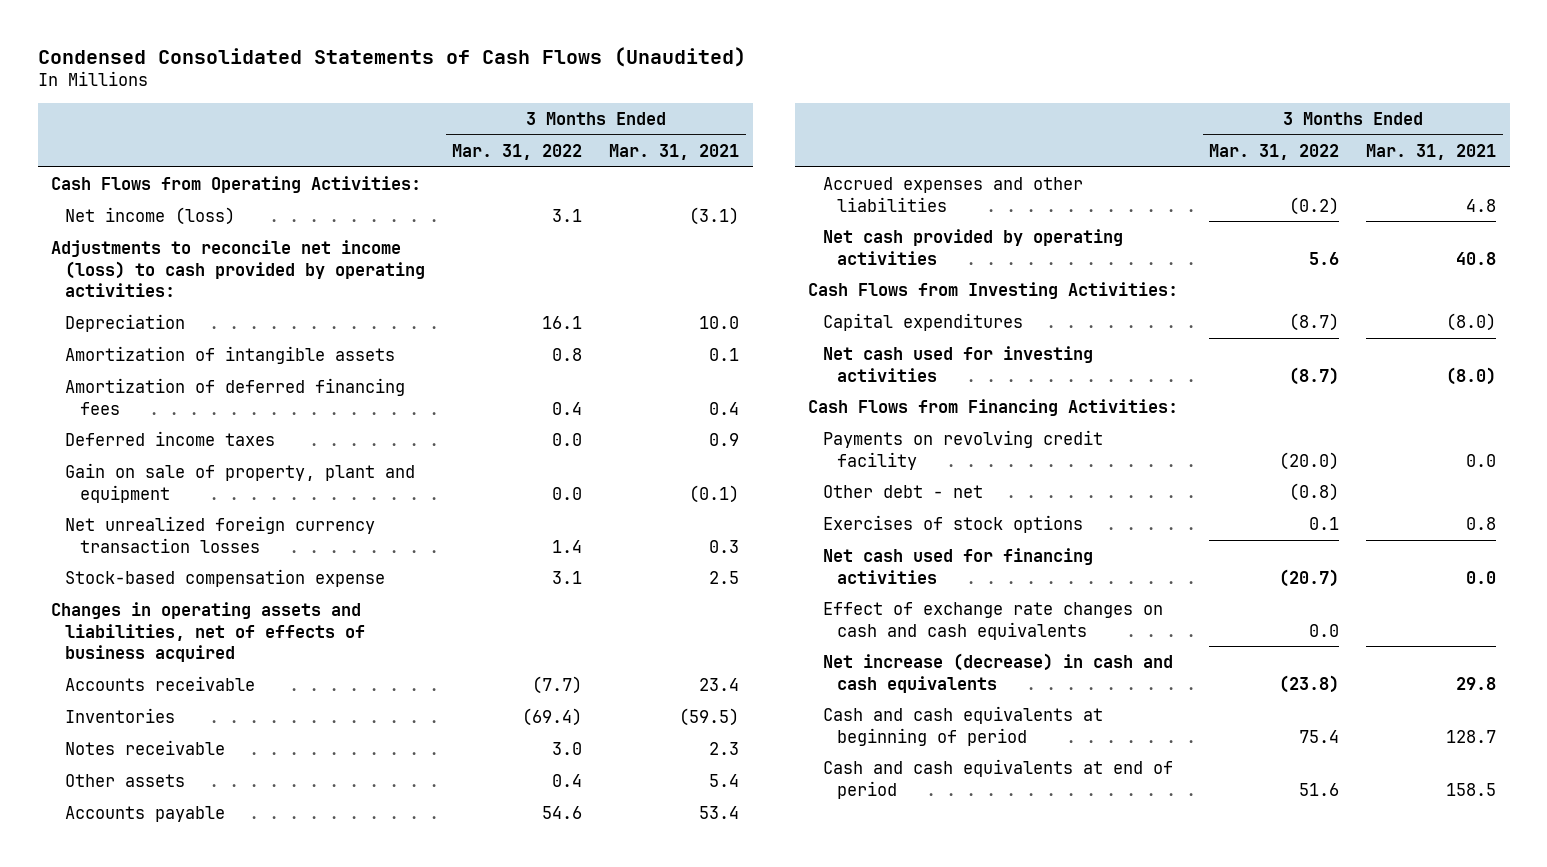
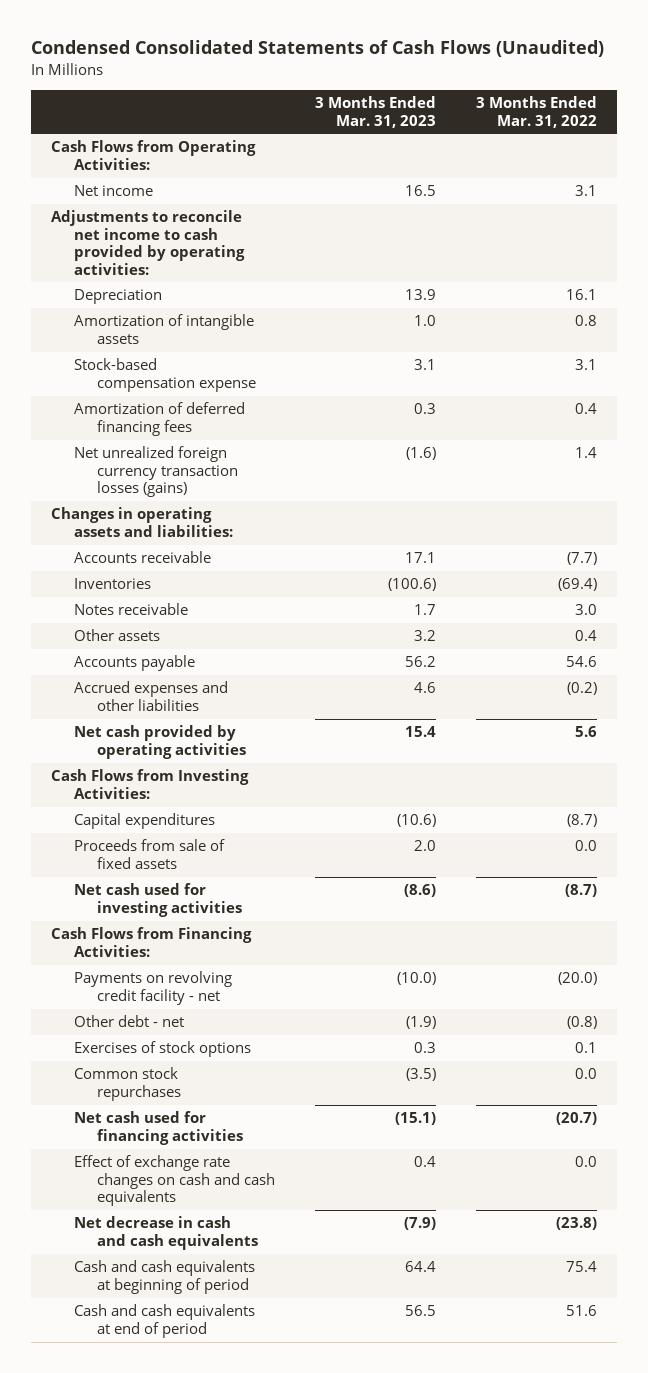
- | 3 Months Ended Mar. 31, 2022 | 3 Months Ended Mar. 31, 2021
+ | 3 Months Ended Mar. 31, 2023 | 3 Months Ended Mar. 31, 2022
- Net income (loss) | 3.1 | (3.1)
- Adjustments to reconcile net income (loss) to cash provided by operating activities:
+ Net income | 16.5 | 3.1
+ Adjustments to reconcile net income to cash provided by operating activities:
- Deferred income taxes | 0.0 | 0.9
- Gain on sale of property, plant and equipment | 0.0 | (0.1)
- Net unrealized foreign currency transaction losses | 1.4 | 0.3
- Changes in operating assets and liabilities, net of effects of business acquired
moved down: Amortization of deferred financing fees | 0.3 | 0.4
+ Net unrealized foreign currency transaction losses (gains) | (1.6) | 1.4
+ Changes in operating assets and liabilities:
+ Proceeds from sale of fixed assets | 2.0 | 0.0
- Payments on revolving credit facility | (20.0) | 0.0
+ Payments on revolving credit facility - net | (10.0) | (20.0)
+ Common stock repurchases | (3.5) | 0.0
- Net increase (decrease) in cash and cash equivalents | (23.8) | 29.8
+ Net decrease in cash and cash equivalents | (7.9) | (23.8)

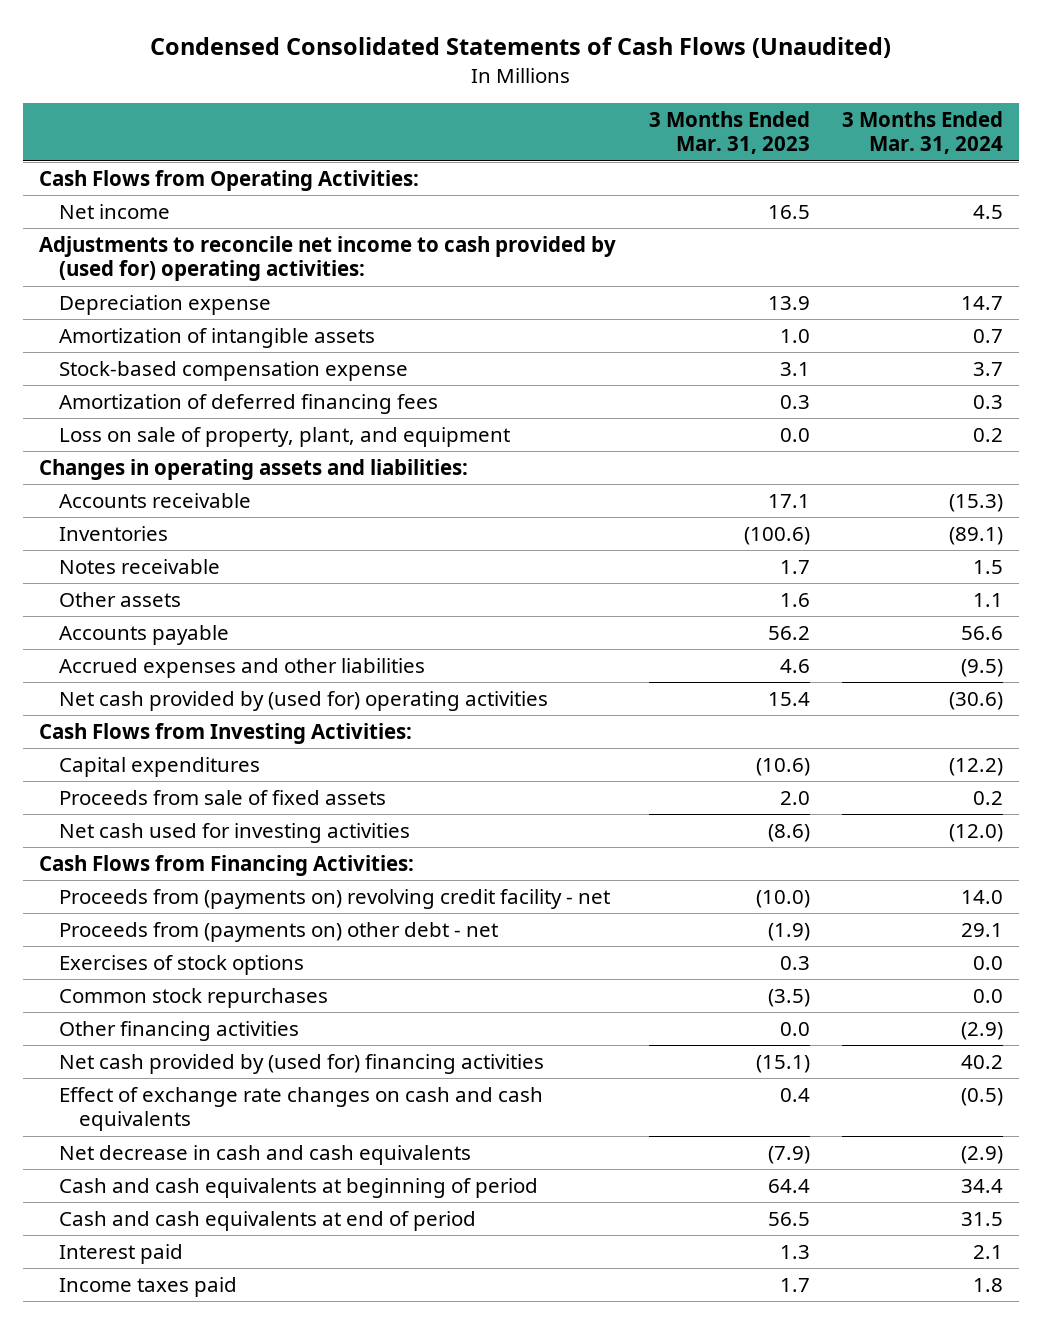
- | 3 Months Ended Mar. 31, 2023 | 3 Months Ended Mar. 31, 2022
+ | 3 Months Ended Mar. 31, 2023 | 3 Months Ended Mar. 31, 2024
- Adjustments to reconcile net income to cash provided by operating activities:
- Depreciation | 13.9 | 16.1
+ Adjustments to reconcile net income to cash provided by (used for) operating activities:
+ Depreciation expense | 13.9 | 14.7
- Net unrealized foreign currency transaction losses (gains) | (1.6) | 1.4
+ Loss on sale of property, plant, and equipment | 0.0 | 0.2
- Other assets | 3.2 | 0.4
+ Other assets | 1.6 | 1.1
- Net cash provided by operating activities | 15.4 | 5.6
+ Net cash provided by (used for) operating activities | 15.4 | (30.6)
- Payments on revolving credit facility - net | (10.0) | (20.0)
- Other debt - net | (1.9) | (0.8)
+ Proceeds from (payments on) revolving credit facility - net | (10.0) | 14.0
+ Proceeds from (payments on) other debt - net | (1.9) | 29.1
- Net cash used for financing activities | (15.1) | (20.7)
+ Other financing activities | 0.0 | (2.9)
+ Net cash provided by (used for) financing activities | (15.1) | 40.2
+ Interest paid | 1.3 | 2.1
+ Income taxes paid | 1.7 | 1.8

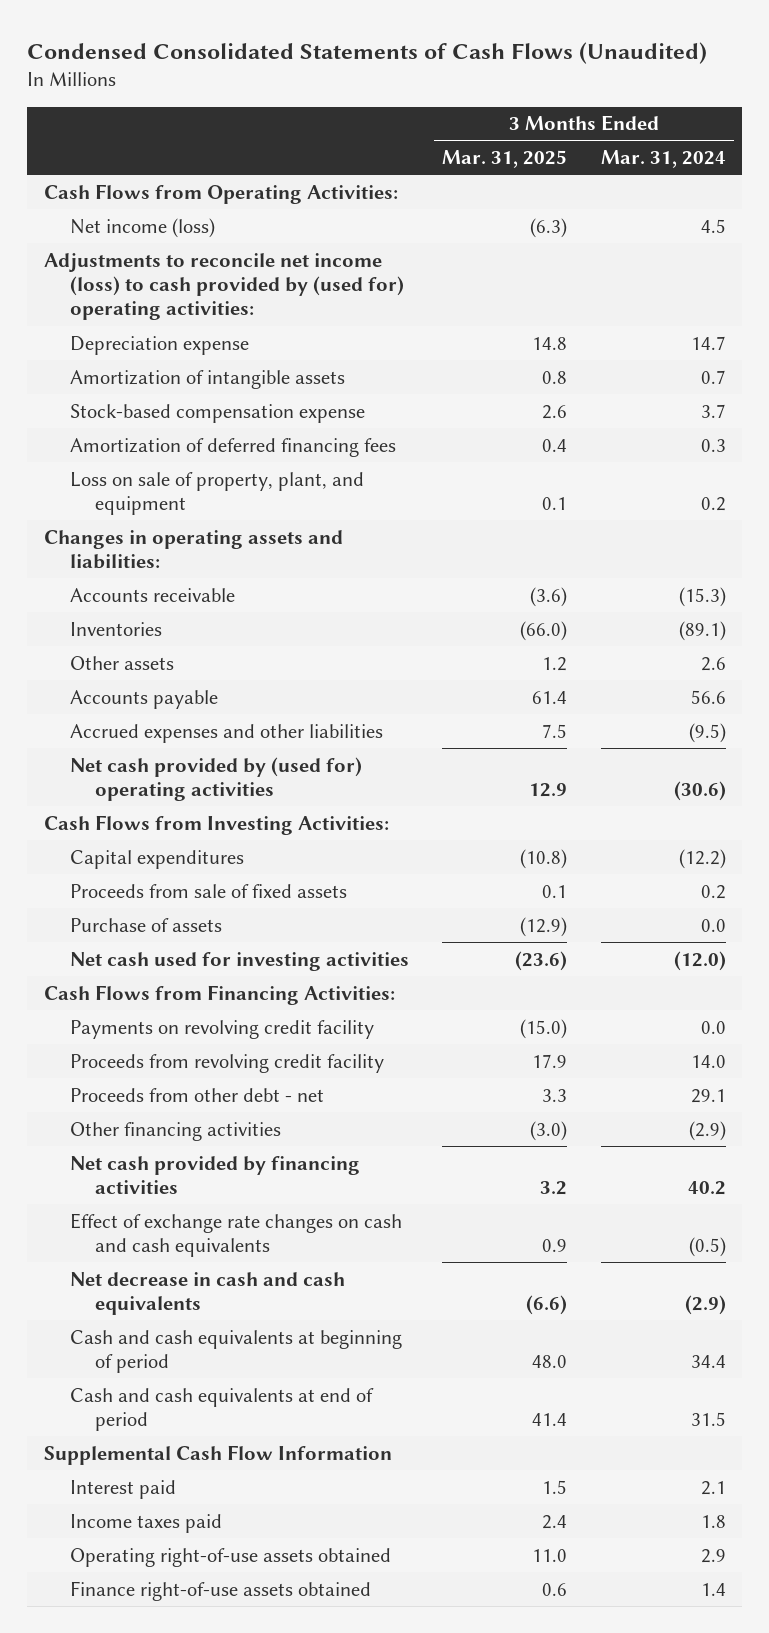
- | 3 Months Ended Mar. 31, 2023 | 3 Months Ended Mar. 31, 2024
+ | 3 Months Ended Mar. 31, 2025 | 3 Months Ended Mar. 31, 2024
- Net income | 16.5 | 4.5
- Adjustments to reconcile net income to cash provided by (used for) operating activities:
+ Net income (loss) | (6.3) | 4.5
+ Adjustments to reconcile net income (loss) to cash provided by (used for) operating activities:
- Notes receivable | 1.7 | 1.5
- Other assets | 1.6 | 1.1
+ Other assets | 1.2 | 2.6
+ Purchase of assets | (12.9) | 0.0
- Proceeds from (payments on) revolving credit facility - net | (10.0) | 14.0
- Proceeds from (payments on) other debt - net | (1.9) | 29.1
- Exercises of stock options | 0.3 | 0.0
- Common stock repurchases | (3.5) | 0.0
+ Payments on revolving credit facility | (15.0) | 0.0
+ Proceeds from revolving credit facility | 17.9 | 14.0
+ Proceeds from other debt - net | 3.3 | 29.1
- Net cash provided by (used for) financing activities | (15.1) | 40.2
+ Net cash provided by financing activities | 3.2 | 40.2
+ Supplemental Cash Flow Information
+ Operating right-of-use assets obtained | 11.0 | 2.9
+ Finance right-of-use assets obtained | 0.6 | 1.4

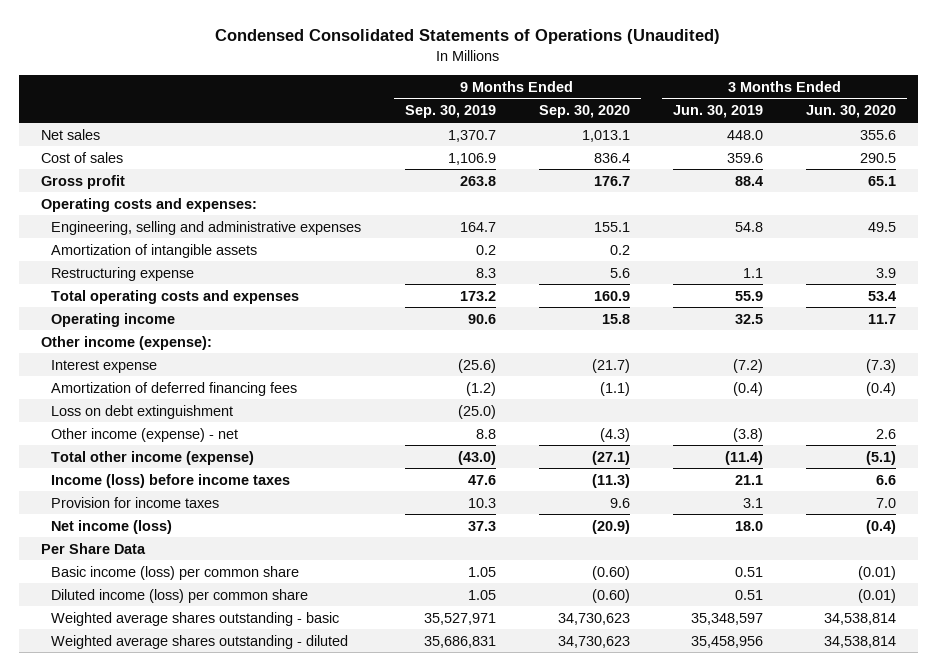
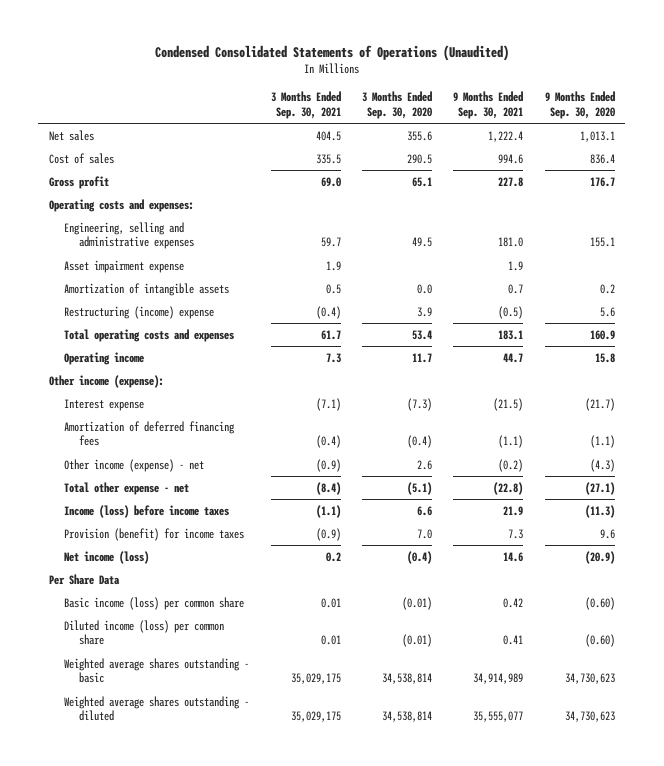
- | 9 Months Ended Sep. 30, 2019 | 9 Months Ended Sep. 30, 2020 | 3 Months Ended Jun. 30, 2019 | 3 Months Ended Jun. 30, 2020
+ | 3 Months Ended Sep. 30, 2021 | 3 Months Ended Sep. 30, 2020 | 9 Months Ended Sep. 30, 2021 | 9 Months Ended Sep. 30, 2020
+ Asset impairment expense | 1.9 | | 1.9 |
- Restructuring expense | 8.3 | 5.6 | 1.1 | 3.9
+ Restructuring (income) expense | (0.4) | 3.9 | (0.5) | 5.6
- Loss on debt extinguishment | (25.0) | | |
- Total other income (expense) | (43.0) | (27.1) | (11.4) | (5.1)
+ Total other expense - net | (8.4) | (5.1) | (22.8) | (27.1)
- Provision for income taxes | 10.3 | 9.6 | 3.1 | 7.0
+ Provision (benefit) for income taxes | (0.9) | 7.0 | 7.3 | 9.6

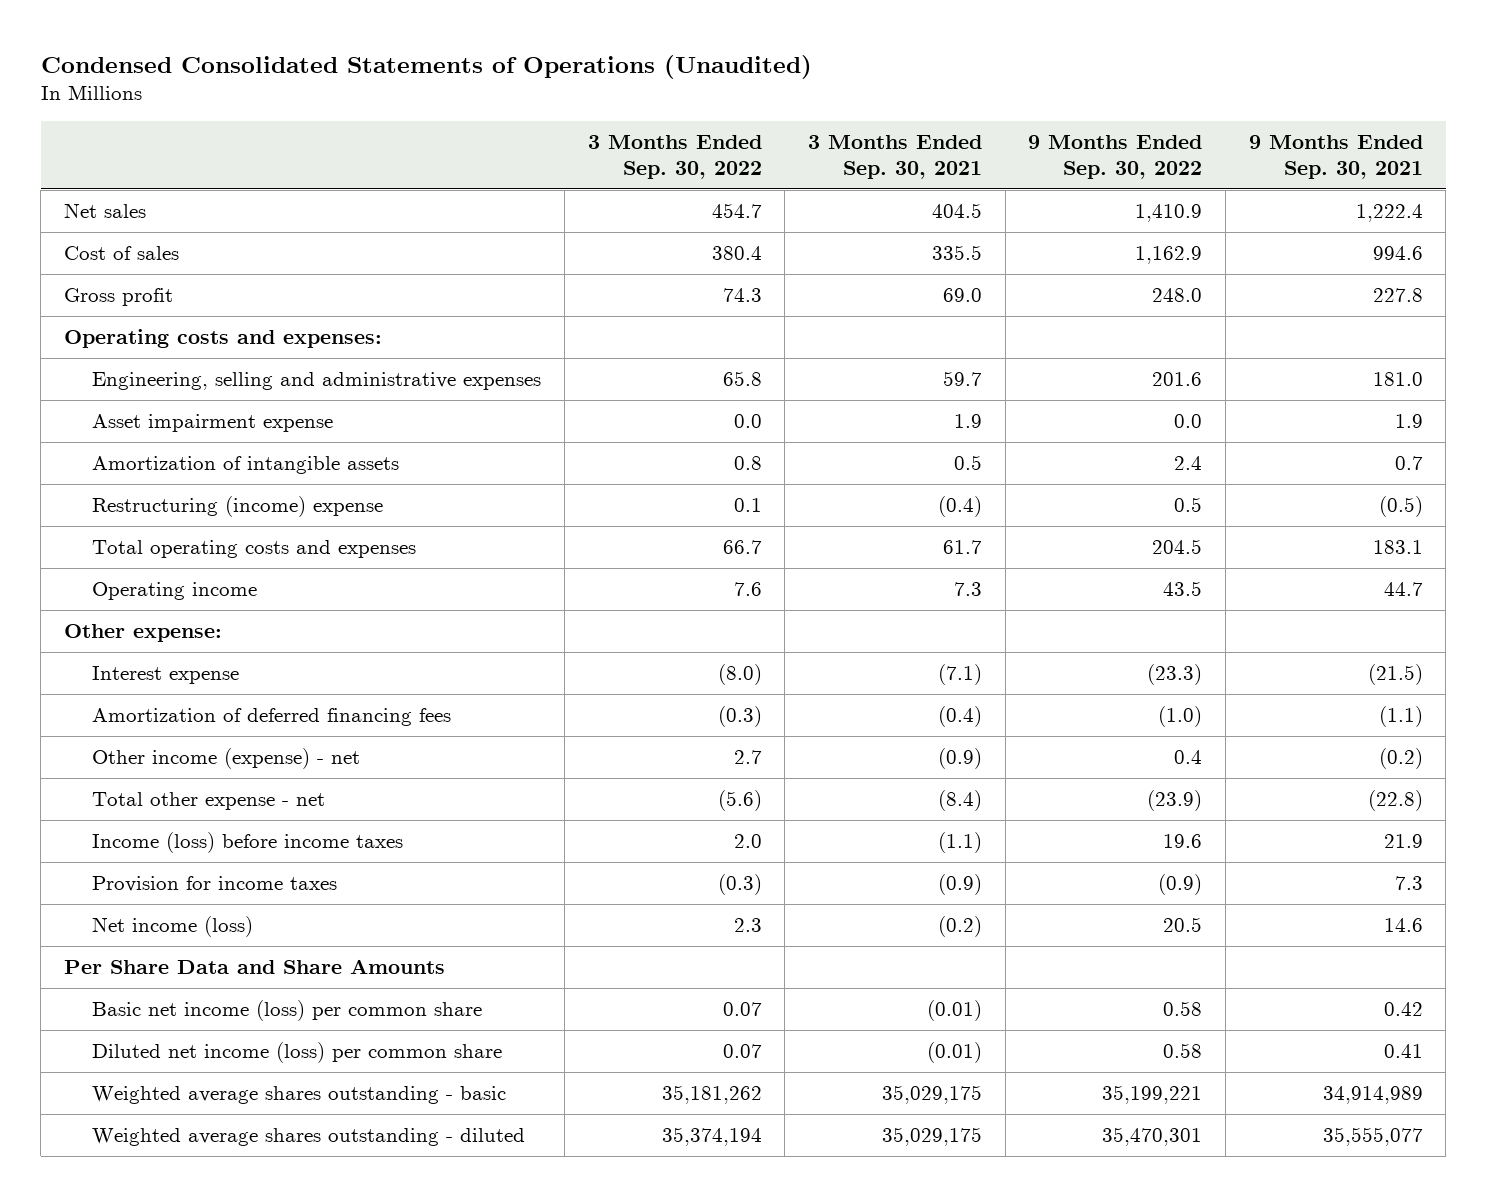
- | 3 Months Ended Sep. 30, 2021 | 3 Months Ended Sep. 30, 2020 | 9 Months Ended Sep. 30, 2021 | 9 Months Ended Sep. 30, 2020
+ | 3 Months Ended Sep. 30, 2022 | 3 Months Ended Sep. 30, 2021 | 9 Months Ended Sep. 30, 2022 | 9 Months Ended Sep. 30, 2021
- Other income (expense):
+ Other expense:
- Provision (benefit) for income taxes | (0.9) | 7.0 | 7.3 | 9.6
- Net income (loss) | 0.2 | (0.4) | 14.6 | (20.9)
- Per Share Data
- Basic income (loss) per common share | 0.01 | (0.01) | 0.42 | (0.60)
- Diluted income (loss) per common share | 0.01 | (0.01) | 0.41 | (0.60)
+ Provision for income taxes | (0.3) | (0.9) | (0.9) | 7.3
+ Net income (loss) | 2.3 | (0.2) | 20.5 | 14.6
+ Per Share Data and Share Amounts
+ Basic net income (loss) per common share | 0.07 | (0.01) | 0.58 | 0.42
+ Diluted net income (loss) per common share | 0.07 | (0.01) | 0.58 | 0.41

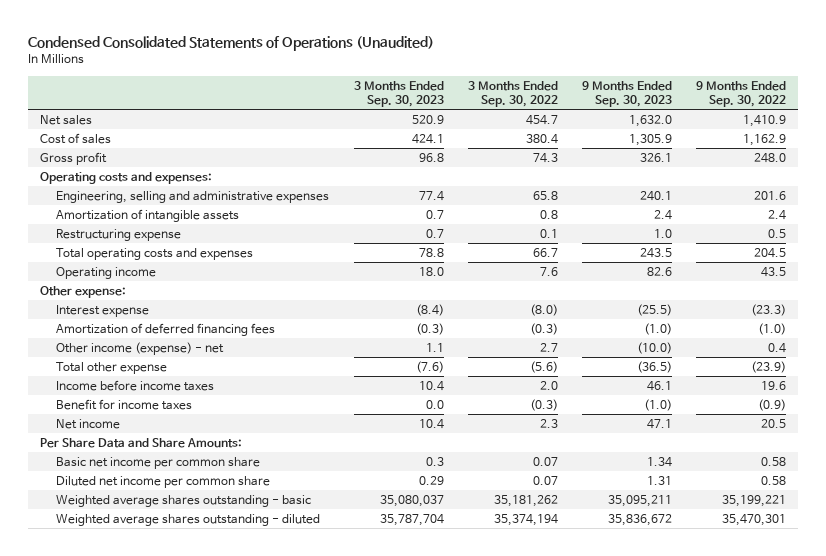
- | 3 Months Ended Sep. 30, 2022 | 3 Months Ended Sep. 30, 2021 | 9 Months Ended Sep. 30, 2022 | 9 Months Ended Sep. 30, 2021
+ | 3 Months Ended Sep. 30, 2023 | 3 Months Ended Sep. 30, 2022 | 9 Months Ended Sep. 30, 2023 | 9 Months Ended Sep. 30, 2022
- Asset impairment expense | 0.0 | 1.9 | 0.0 | 1.9
- Restructuring (income) expense | 0.1 | (0.4) | 0.5 | (0.5)
+ Restructuring expense | 0.7 | 0.1 | 1.0 | 0.5
- Total other expense - net | (5.6) | (8.4) | (23.9) | (22.8)
- Income (loss) before income taxes | 2.0 | (1.1) | 19.6 | 21.9
- Provision for income taxes | (0.3) | (0.9) | (0.9) | 7.3
- Net income (loss) | 2.3 | (0.2) | 20.5 | 14.6
- Per Share Data and Share Amounts
- Basic net income (loss) per common share | 0.07 | (0.01) | 0.58 | 0.42
- Diluted net income (loss) per common share | 0.07 | (0.01) | 0.58 | 0.41
+ Total other expense | (7.6) | (5.6) | (36.5) | (23.9)
+ Income before income taxes | 10.4 | 2.0 | 46.1 | 19.6
+ Benefit for income taxes | 0.0 | (0.3) | (1.0) | (0.9)
+ Net income | 10.4 | 2.3 | 47.1 | 20.5
+ Per Share Data and Share Amounts:
+ Basic net income per common share | 0.3 | 0.07 | 1.34 | 0.58
+ Diluted net income per common share | 0.29 | 0.07 | 1.31 | 0.58

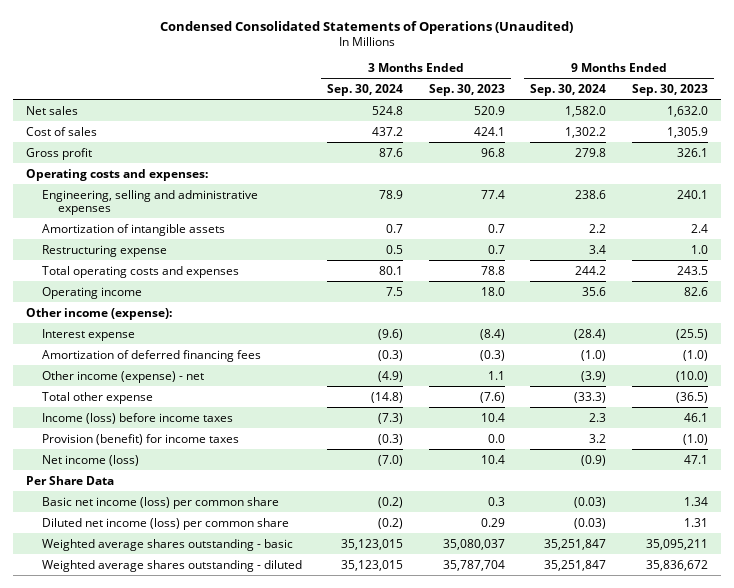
- | 3 Months Ended Sep. 30, 2023 | 3 Months Ended Sep. 30, 2022 | 9 Months Ended Sep. 30, 2023 | 9 Months Ended Sep. 30, 2022
+ | 3 Months Ended Sep. 30, 2024 | 3 Months Ended Sep. 30, 2023 | 9 Months Ended Sep. 30, 2024 | 9 Months Ended Sep. 30, 2023
- Other expense:
+ Other income (expense):
- Income before income taxes | 10.4 | 2.0 | 46.1 | 19.6
- Benefit for income taxes | 0.0 | (0.3) | (1.0) | (0.9)
- Net income | 10.4 | 2.3 | 47.1 | 20.5
- Per Share Data and Share Amounts:
- Basic net income per common share | 0.3 | 0.07 | 1.34 | 0.58
- Diluted net income per common share | 0.29 | 0.07 | 1.31 | 0.58
+ Income (loss) before income taxes | (7.3) | 10.4 | 2.3 | 46.1
+ Provision (benefit) for income taxes | (0.3) | 0.0 | 3.2 | (1.0)
+ Net income (loss) | (7.0) | 10.4 | (0.9) | 47.1
+ Per Share Data
+ Basic net income (loss) per common share | (0.2) | 0.3 | (0.03) | 1.34
+ Diluted net income (loss) per common share | (0.2) | 0.29 | (0.03) | 1.31

